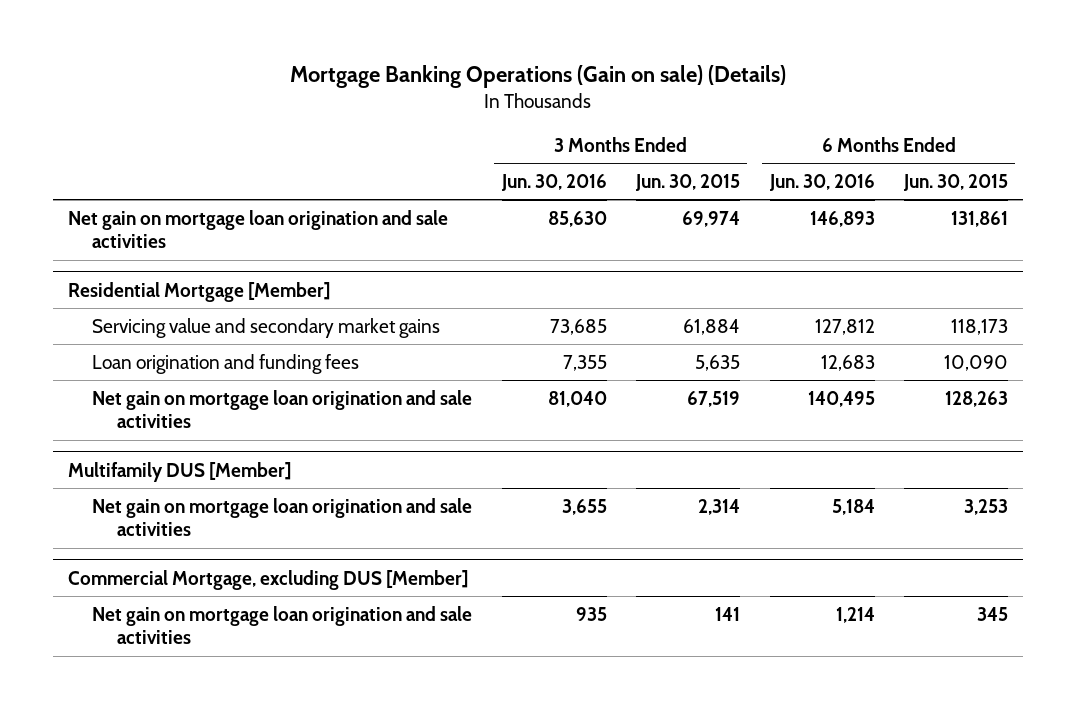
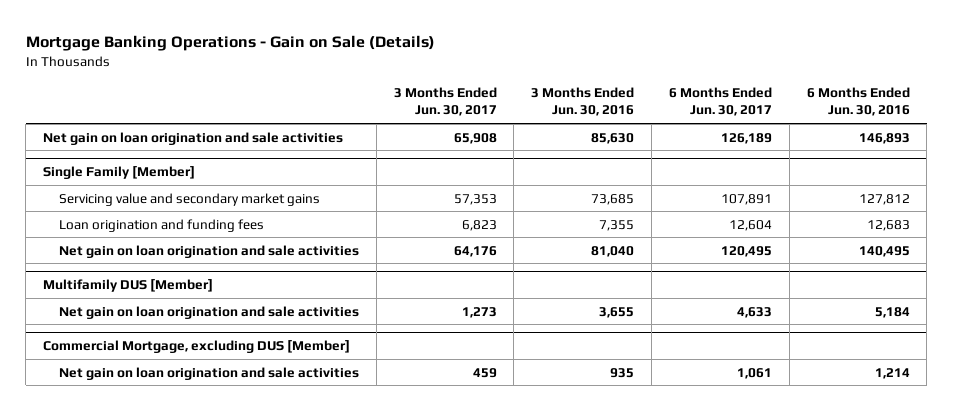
- Mortgage Banking Operations (Gain on sale) (Details)
+ Mortgage Banking Operations - Gain on Sale (Details)
- | 3 Months Ended Jun. 30, 2016 | 3 Months Ended Jun. 30, 2015 | 6 Months Ended Jun. 30, 2016 | 6 Months Ended Jun. 30, 2015
+ | 3 Months Ended Jun. 30, 2017 | 3 Months Ended Jun. 30, 2016 | 6 Months Ended Jun. 30, 2017 | 6 Months Ended Jun. 30, 2016
- Net gain on mortgage loan origination and sale activities | 85,630 | 69,974 | 146,893 | 131,861
- Residential Mortgage [Member]
+ Net gain on loan origination and sale activities | 65,908 | 85,630 | 126,189 | 146,893
+ Single Family [Member]
- Net gain on mortgage loan origination and sale activities | 81,040 | 67,519 | 140,495 | 128,263
+ Net gain on loan origination and sale activities | 64,176 | 81,040 | 120,495 | 140,495
@ Multifamily DUS [Member]
- Net gain on mortgage loan origination and sale activities | 3,655 | 2,314 | 5,184 | 3,253
+ Net gain on loan origination and sale activities | 1,273 | 3,655 | 4,633 | 5,184
@ Commercial Mortgage, excluding DUS [Member]
- Net gain on mortgage loan origination and sale activities | 935 | 141 | 1,214 | 345
+ Net gain on loan origination and sale activities | 459 | 935 | 1,061 | 1,214

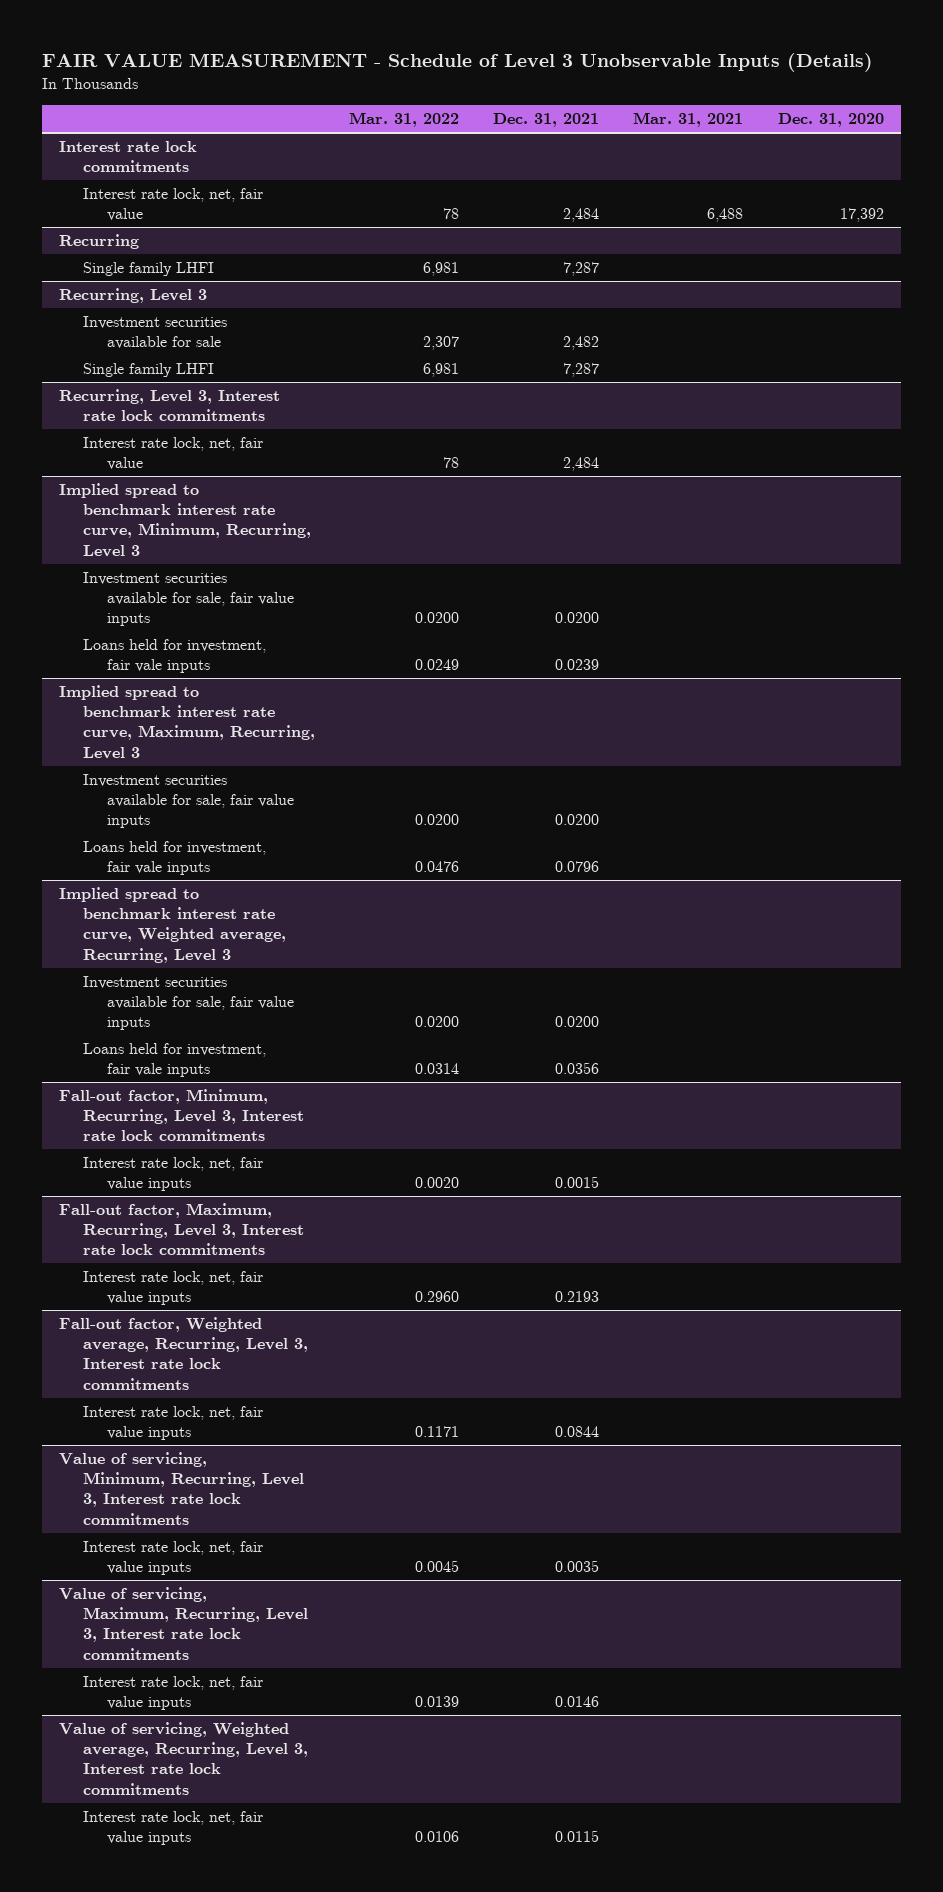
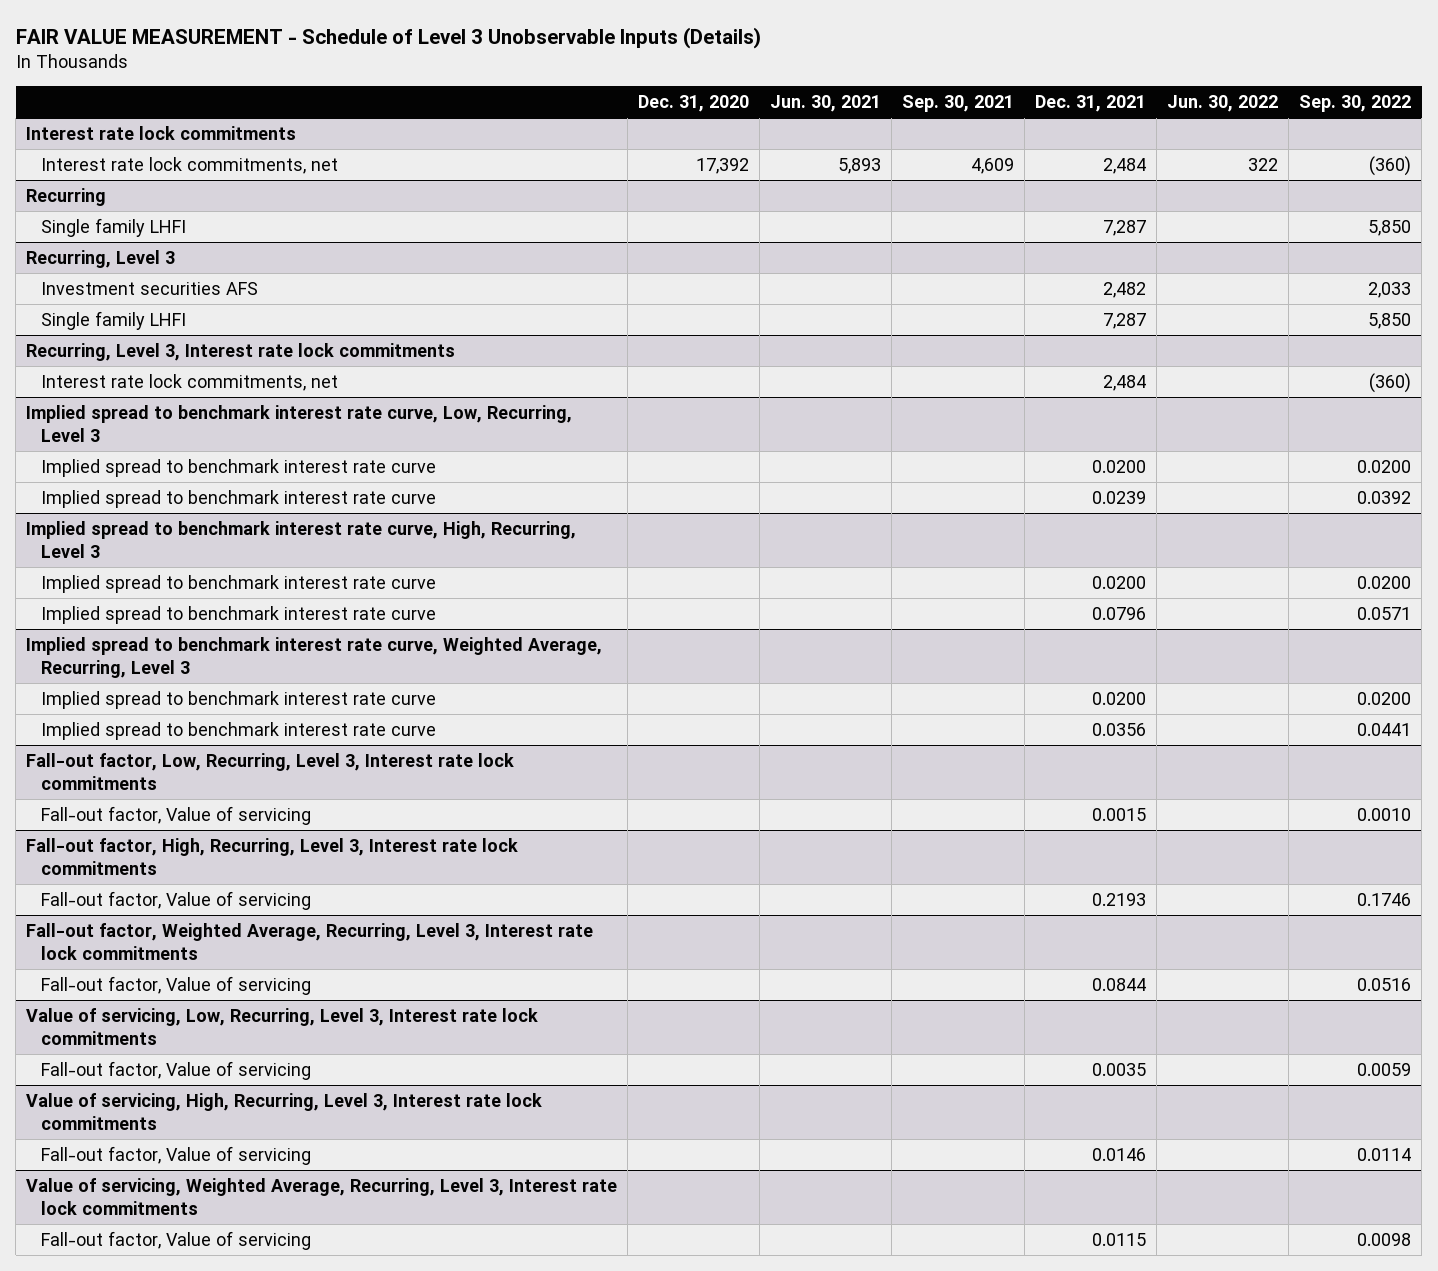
- | Mar. 31, 2022 | Dec. 31, 2021 | Mar. 31, 2021 | Dec. 31, 2020
+ | Dec. 31, 2020 | Jun. 30, 2021 | Sep. 30, 2021 | Dec. 31, 2021 | Jun. 30, 2022 | Sep. 30, 2022
@ Interest rate lock commitments
- Interest rate lock, net, fair value | 78 | 2,484 | 6,488 | 17,392
+ Interest rate lock commitments, net | 17,392 | 5,893 | 4,609 | 2,484 | 322 | (360)
@ Recurring, Level 3
- Investment securities available for sale | 2,307 | 2,482 | |
+ Investment securities AFS | | | | 2,482 | | 2,033
@ Recurring, Level 3, Interest rate lock commitments
- Interest rate lock, net, fair value | 78 | 2,484 | |
- Implied spread to benchmark interest rate curve, Minimum, Recurring, Level 3
- Investment securities available for sale, fair value inputs | 0.0200 | 0.0200 | |
- Loans held for investment, fair vale inputs | 0.0249 | 0.0239 | |
- Implied spread to benchmark interest rate curve, Maximum, Recurring, Level 3
- Investment securities available for sale, fair value inputs | 0.0200 | 0.0200 | |
- Loans held for investment, fair vale inputs | 0.0476 | 0.0796 | |
- Implied spread to benchmark interest rate curve, Weighted average, Recurring, Level 3
- Investment securities available for sale, fair value inputs | 0.0200 | 0.0200 | |
- Loans held for investment, fair vale inputs | 0.0314 | 0.0356 | |
- Fall-out factor, Minimum, Recurring, Level 3, Interest rate lock commitments
- Interest rate lock, net, fair value inputs | 0.0020 | 0.0015 | |
- Fall-out factor, Maximum, Recurring, Level 3, Interest rate lock commitments
- Interest rate lock, net, fair value inputs | 0.2960 | 0.2193 | |
- Fall-out factor, Weighted average, Recurring, Level 3, Interest rate lock commitments
- Interest rate lock, net, fair value inputs | 0.1171 | 0.0844 | |
- Value of servicing, Minimum, Recurring, Level 3, Interest rate lock commitments
- Interest rate lock, net, fair value inputs | 0.0045 | 0.0035 | |
- Value of servicing, Maximum, Recurring, Level 3, Interest rate lock commitments
- Interest rate lock, net, fair value inputs | 0.0139 | 0.0146 | |
- Value of servicing, Weighted average, Recurring, Level 3, Interest rate lock commitments
- Interest rate lock, net, fair value inputs | 0.0106 | 0.0115 | |
@ Recurring, Level 3, Interest rate lock commitments
+ Interest rate lock commitments, net | | | | 2,484 | | (360)
+ Implied spread to benchmark interest rate curve, Low, Recurring, Level 3
+ Implied spread to benchmark interest rate curve | | | | 0.0200 | | 0.0200
+ Implied spread to benchmark interest rate curve | | | | 0.0239 | | 0.0392
+ Implied spread to benchmark interest rate curve, High, Recurring, Level 3
+ Implied spread to benchmark interest rate curve | | | | 0.0200 | | 0.0200
+ Implied spread to benchmark interest rate curve | | | | 0.0796 | | 0.0571
+ Implied spread to benchmark interest rate curve, Weighted Average, Recurring, Level 3
+ Implied spread to benchmark interest rate curve | | | | 0.0200 | | 0.0200
+ Implied spread to benchmark interest rate curve | | | | 0.0356 | | 0.0441
+ Fall-out factor, Low, Recurring, Level 3, Interest rate lock commitments
+ Fall-out factor, Value of servicing | | | | 0.0015 | | 0.0010
+ Fall-out factor, High, Recurring, Level 3, Interest rate lock commitments
+ Fall-out factor, Value of servicing | | | | 0.2193 | | 0.1746
+ Fall-out factor, Weighted Average, Recurring, Level 3, Interest rate lock commitments
+ Fall-out factor, Value of servicing | | | | 0.0844 | | 0.0516
+ Value of servicing, Low, Recurring, Level 3, Interest rate lock commitments
+ Fall-out factor, Value of servicing | | | | 0.0035 | | 0.0059
+ Value of servicing, High, Recurring, Level 3, Interest rate lock commitments
+ Fall-out factor, Value of servicing | | | | 0.0146 | | 0.0114
+ Value of servicing, Weighted Average, Recurring, Level 3, Interest rate lock commitments
+ Fall-out factor, Value of servicing | | | | 0.0115 | | 0.0098

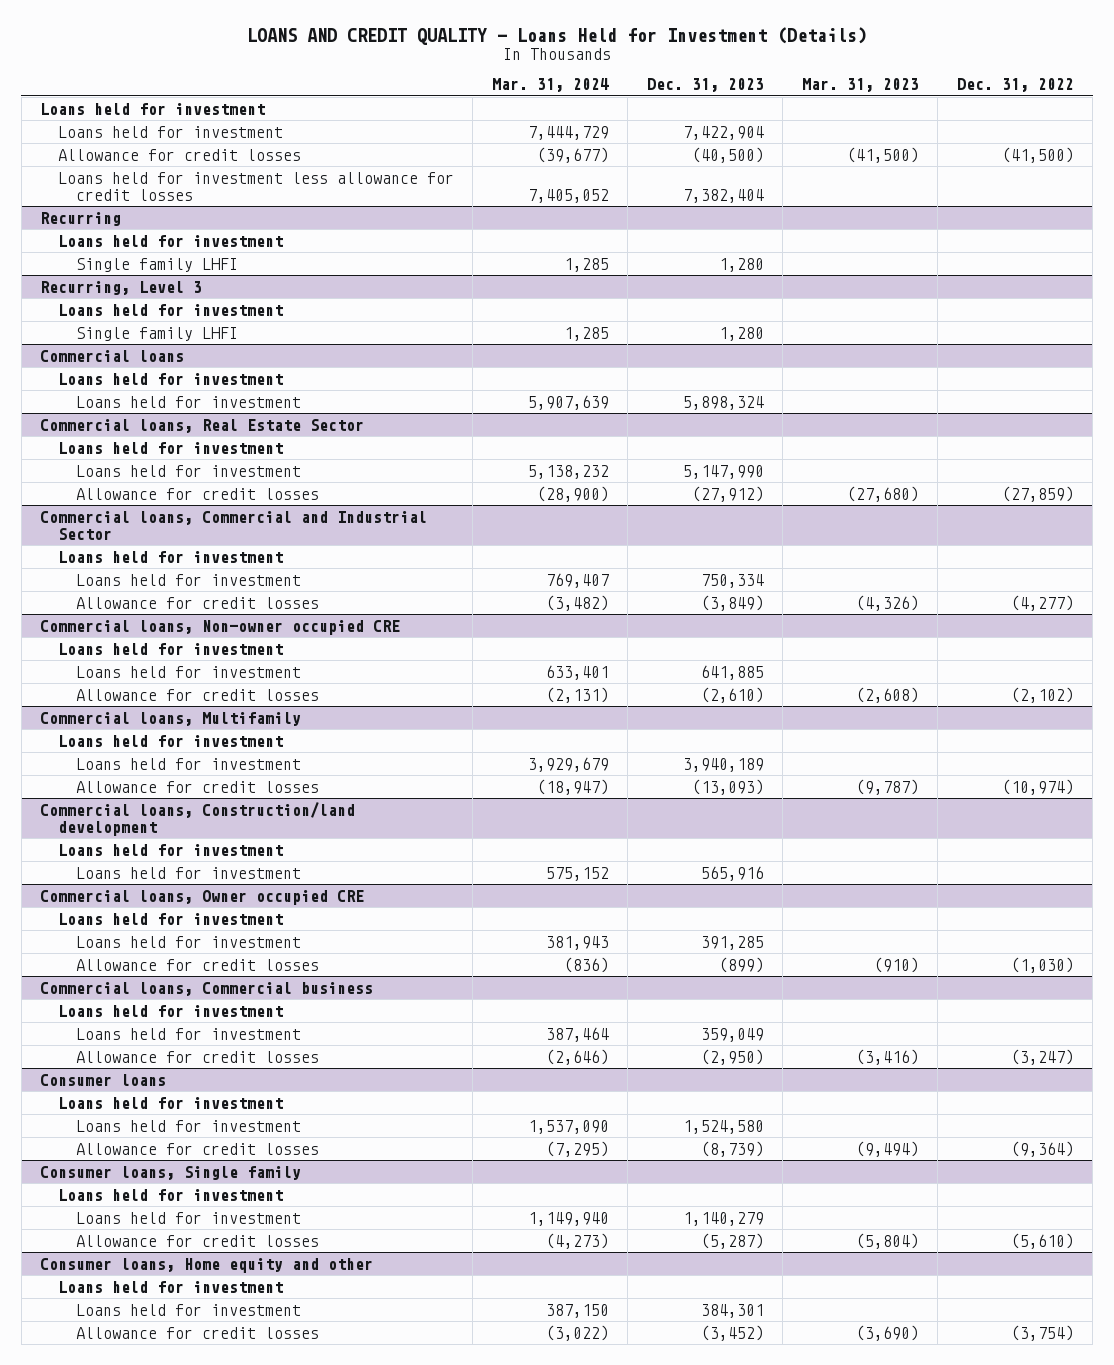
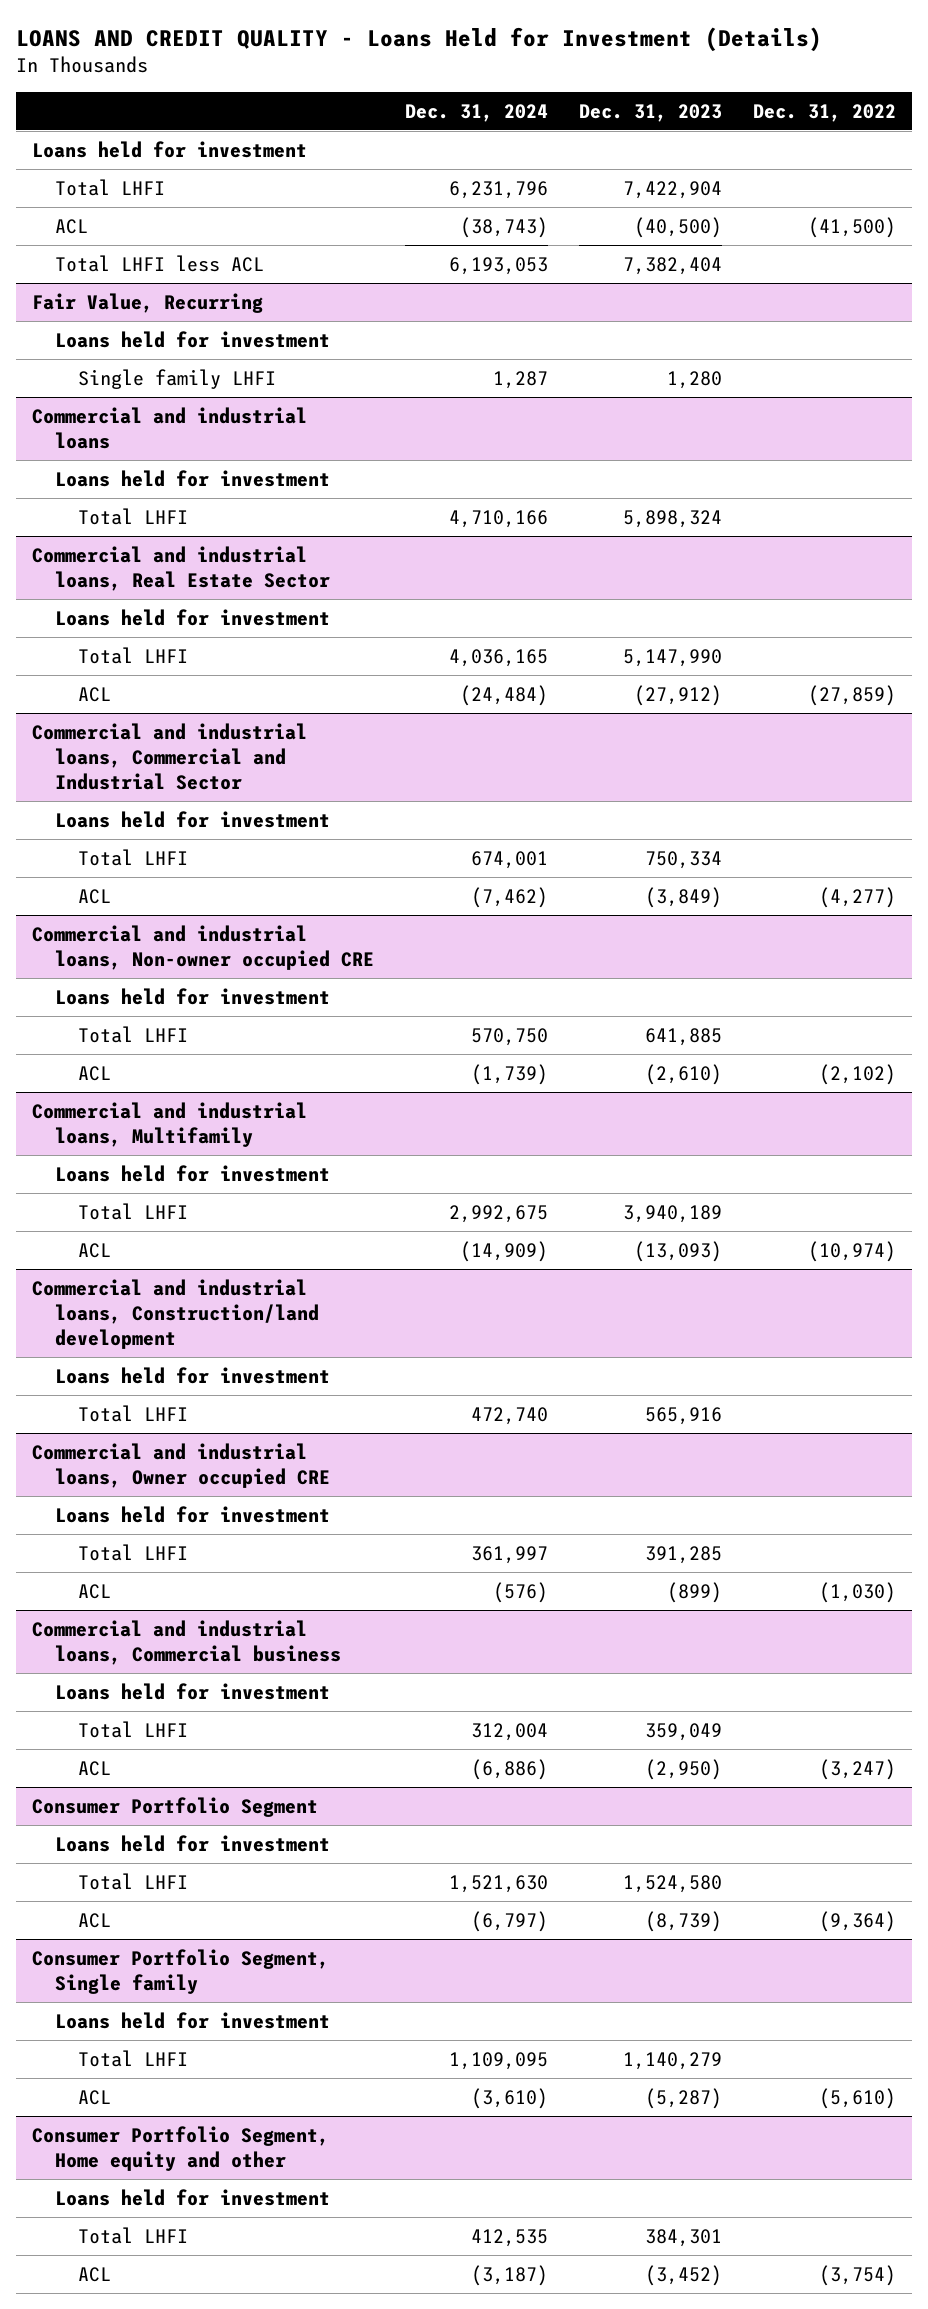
- | Mar. 31, 2024 | Dec. 31, 2023 | Mar. 31, 2023 | Dec. 31, 2022
+ | Dec. 31, 2024 | Dec. 31, 2023 | Dec. 31, 2022
- Loans held for investment | 7,444,729 | 7,422,904 | |
- Allowance for credit losses | (39,677) | (40,500) | (41,500) | (41,500)
- Loans held for investment less allowance for credit losses | 7,405,052 | 7,382,404 | |
- Recurring
- Loans held for investment
- Single family LHFI | 1,285 | 1,280 | |
- Recurring, Level 3
+ Total LHFI | 6,231,796 | 7,422,904 |
+ ACL | (38,743) | (40,500) | (41,500)
+ Total LHFI less ACL | 6,193,053 | 7,382,404 |
+ Fair Value, Recurring
- Commercial loans
+ Commercial and industrial loans
- Loans held for investment | 5,907,639 | 5,898,324 | |
- Commercial loans, Real Estate Sector
+ Total LHFI | 4,710,166 | 5,898,324 |
+ Commercial and industrial loans, Real Estate Sector
- Loans held for investment | 5,138,232 | 5,147,990 | |
- Allowance for credit losses | (28,900) | (27,912) | (27,680) | (27,859)
- Commercial loans, Commercial and Industrial Sector
+ Total LHFI | 4,036,165 | 5,147,990 |
+ ACL | (24,484) | (27,912) | (27,859)
+ Commercial and industrial loans, Commercial and Industrial Sector
- Loans held for investment | 769,407 | 750,334 | |
- Allowance for credit losses | (3,482) | (3,849) | (4,326) | (4,277)
- Commercial loans, Non-owner occupied CRE
+ Total LHFI | 674,001 | 750,334 |
+ ACL | (7,462) | (3,849) | (4,277)
+ Commercial and industrial loans, Non-owner occupied CRE
- Loans held for investment | 633,401 | 641,885 | |
- Allowance for credit losses | (2,131) | (2,610) | (2,608) | (2,102)
- Commercial loans, Multifamily
+ Total LHFI | 570,750 | 641,885 |
+ ACL | (1,739) | (2,610) | (2,102)
+ Commercial and industrial loans, Multifamily
- Loans held for investment | 3,929,679 | 3,940,189 | |
- Allowance for credit losses | (18,947) | (13,093) | (9,787) | (10,974)
- Commercial loans, Construction/land development
+ Total LHFI | 2,992,675 | 3,940,189 |
+ ACL | (14,909) | (13,093) | (10,974)
+ Commercial and industrial loans, Construction/land development
- Loans held for investment | 575,152 | 565,916 | |
- Commercial loans, Owner occupied CRE
+ Total LHFI | 472,740 | 565,916 |
+ Commercial and industrial loans, Owner occupied CRE
- Loans held for investment | 381,943 | 391,285 | |
- Allowance for credit losses | (836) | (899) | (910) | (1,030)
- Commercial loans, Commercial business
+ Total LHFI | 361,997 | 391,285 |
+ ACL | (576) | (899) | (1,030)
+ Commercial and industrial loans, Commercial business
- Loans held for investment | 387,464 | 359,049 | |
- Allowance for credit losses | (2,646) | (2,950) | (3,416) | (3,247)
- Consumer loans
+ Total LHFI | 312,004 | 359,049 |
+ ACL | (6,886) | (2,950) | (3,247)
+ Consumer Portfolio Segment
- Loans held for investment | 1,537,090 | 1,524,580 | |
- Allowance for credit losses | (7,295) | (8,739) | (9,494) | (9,364)
- Consumer loans, Single family
+ Total LHFI | 1,521,630 | 1,524,580 |
+ ACL | (6,797) | (8,739) | (9,364)
+ Consumer Portfolio Segment, Single family
- Loans held for investment | 1,149,940 | 1,140,279 | |
- Allowance for credit losses | (4,273) | (5,287) | (5,804) | (5,610)
- Consumer loans, Home equity and other
+ Total LHFI | 1,109,095 | 1,140,279 |
+ ACL | (3,610) | (5,287) | (5,610)
+ Consumer Portfolio Segment, Home equity and other
- Loans held for investment | 387,150 | 384,301 | |
- Allowance for credit losses | (3,022) | (3,452) | (3,690) | (3,754)
+ Total LHFI | 412,535 | 384,301 |
+ ACL | (3,187) | (3,452) | (3,754)

